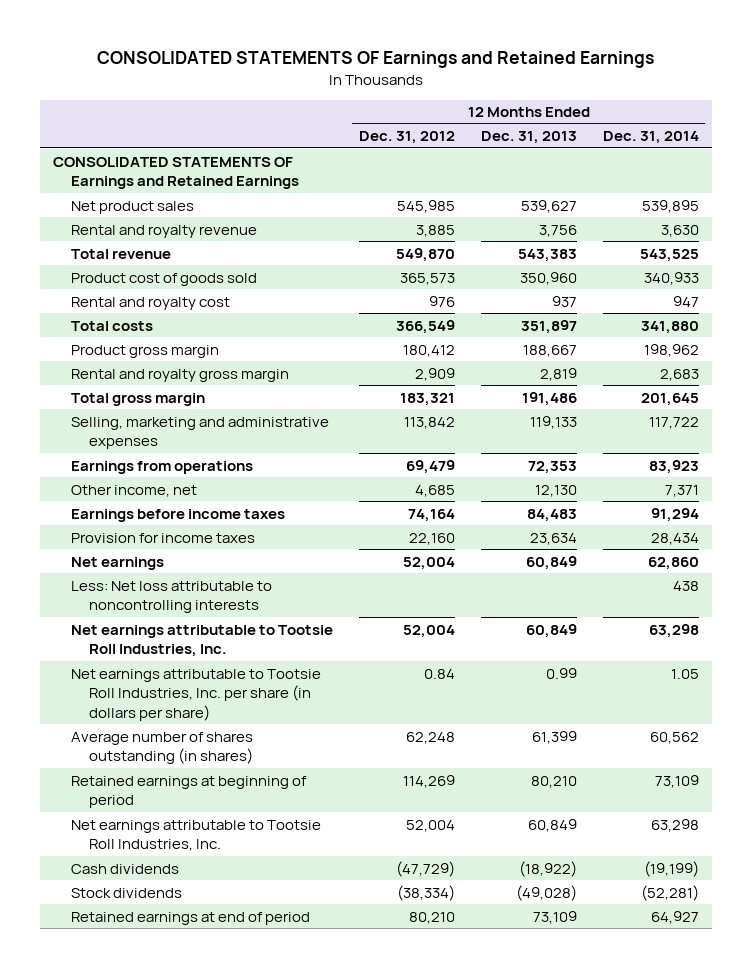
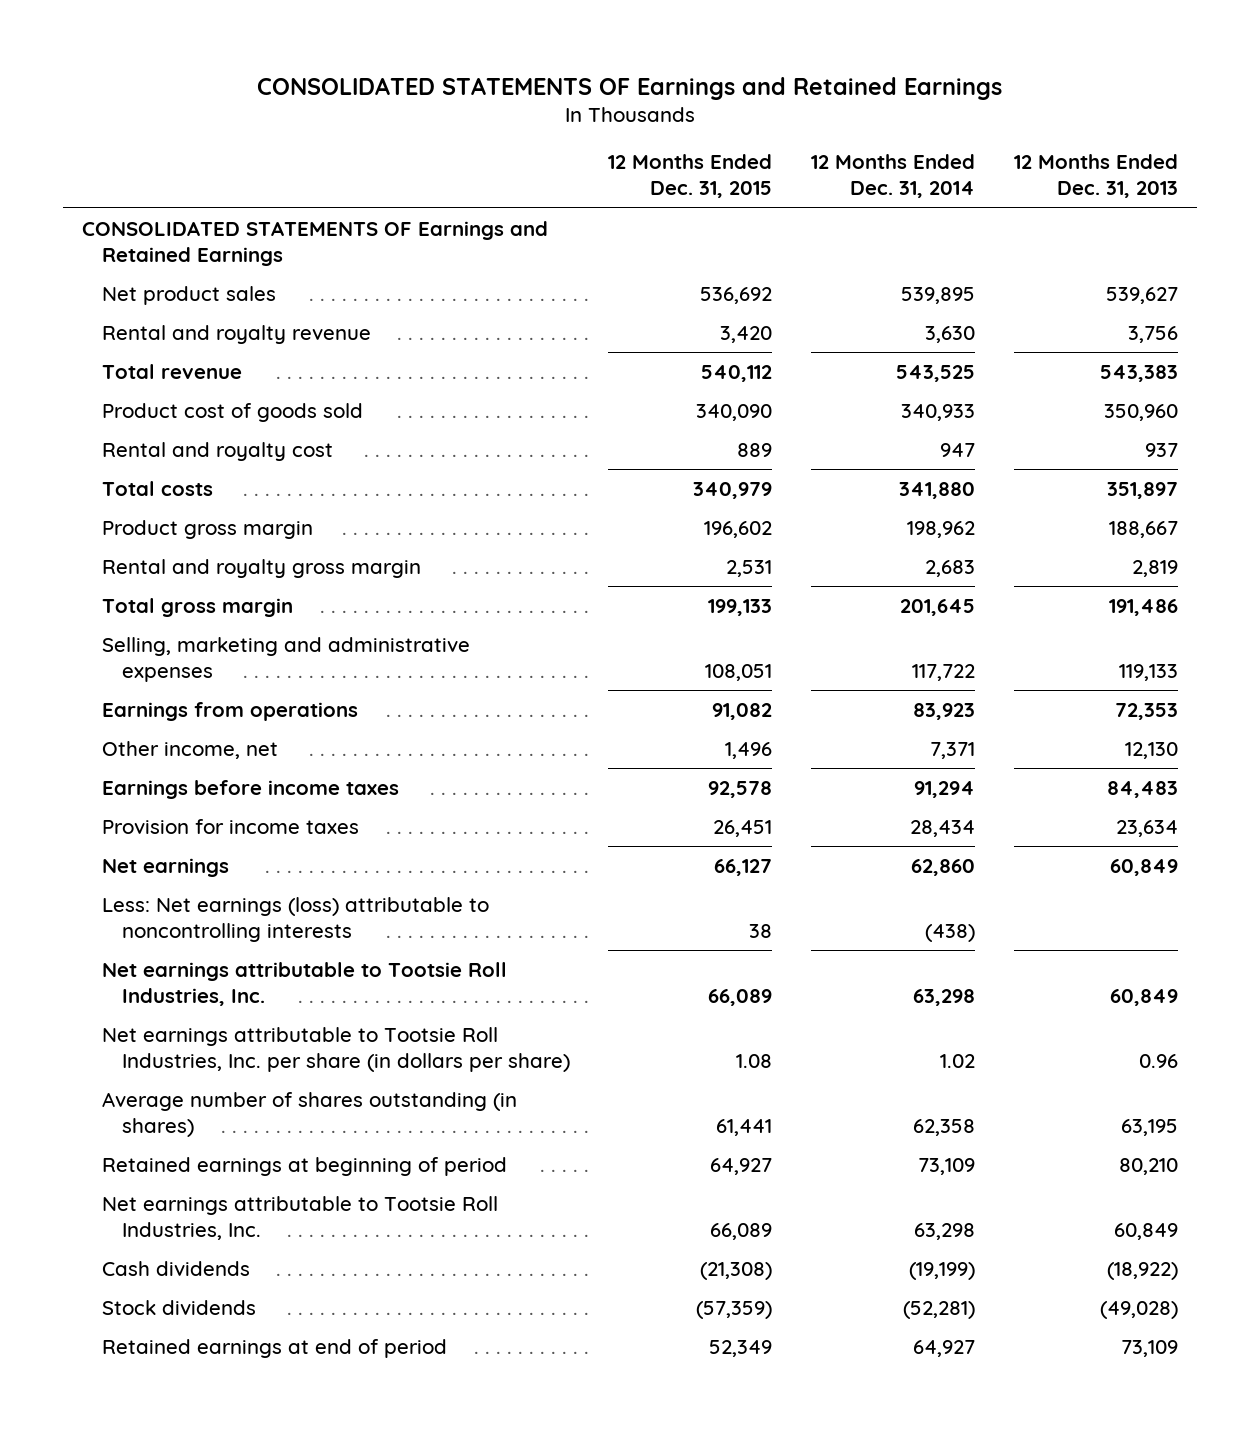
- | 12 Months Ended Dec. 31, 2012 | 12 Months Ended Dec. 31, 2013 | 12 Months Ended Dec. 31, 2014
+ | 12 Months Ended Dec. 31, 2015 | 12 Months Ended Dec. 31, 2014 | 12 Months Ended Dec. 31, 2013
- Less: Net loss attributable to noncontrolling interests | | | 438
+ Less: Net earnings (loss) attributable to noncontrolling interests | 38 | (438) |
- Net earnings attributable to Tootsie Roll Industries, Inc. per share (in dollars per share) | 0.84 | 0.99 | 1.05
- Average number of shares outstanding (in shares) | 62,248 | 61,399 | 60,562
+ Net earnings attributable to Tootsie Roll Industries, Inc. per share (in dollars per share) | 1.08 | 1.02 | 0.96
+ Average number of shares outstanding (in shares) | 61,441 | 62,358 | 63,195

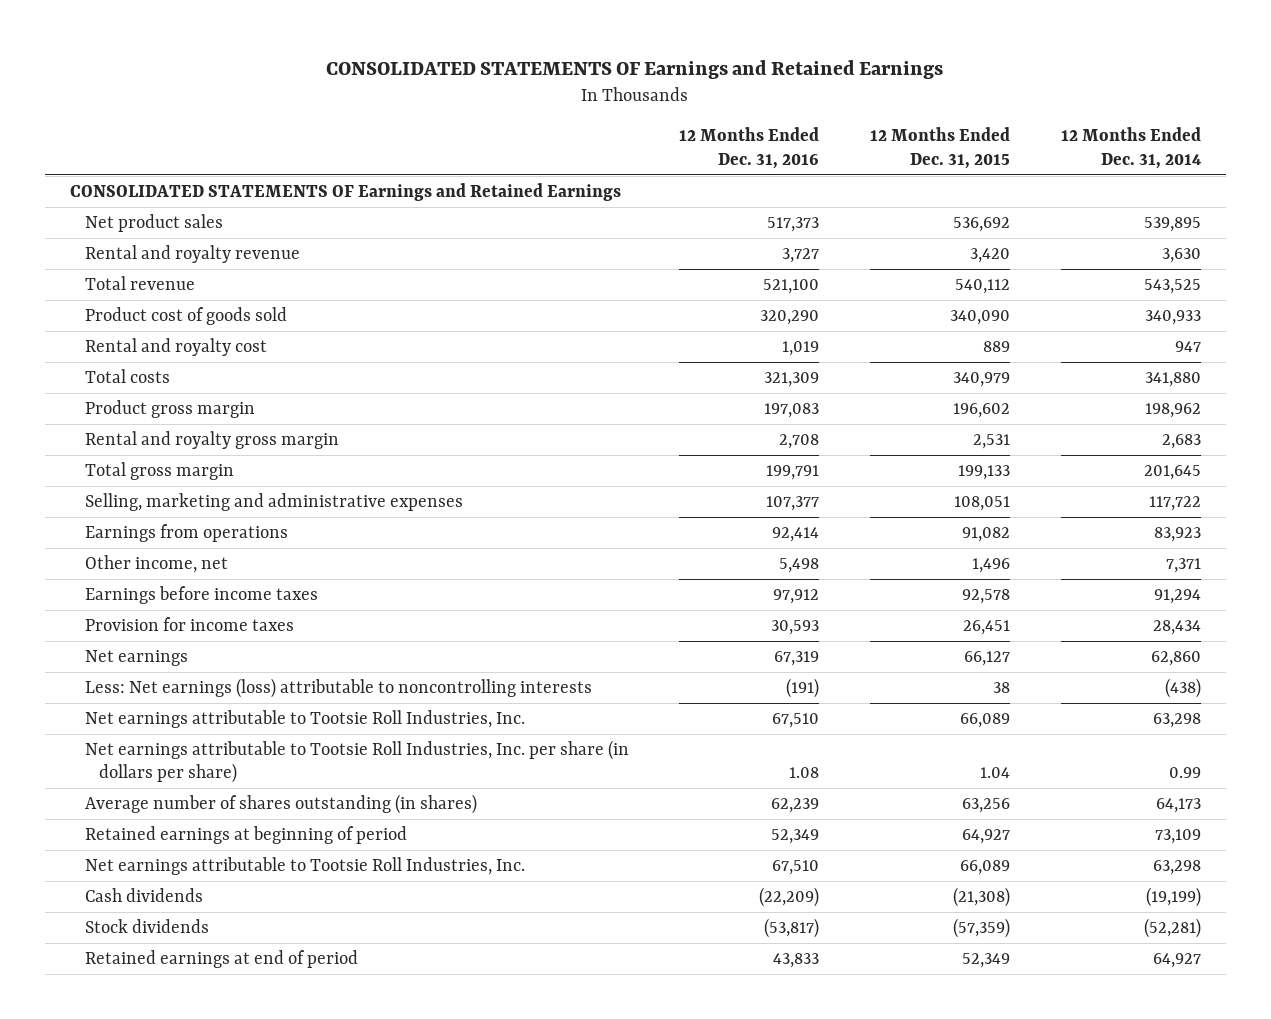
- | 12 Months Ended Dec. 31, 2015 | 12 Months Ended Dec. 31, 2014 | 12 Months Ended Dec. 31, 2013
+ | 12 Months Ended Dec. 31, 2016 | 12 Months Ended Dec. 31, 2015 | 12 Months Ended Dec. 31, 2014
- Net earnings attributable to Tootsie Roll Industries, Inc. per share (in dollars per share) | 1.08 | 1.02 | 0.96
- Average number of shares outstanding (in shares) | 61,441 | 62,358 | 63,195
+ Net earnings attributable to Tootsie Roll Industries, Inc. per share (in dollars per share) | 1.08 | 1.04 | 0.99
+ Average number of shares outstanding (in shares) | 62,239 | 63,256 | 64,173

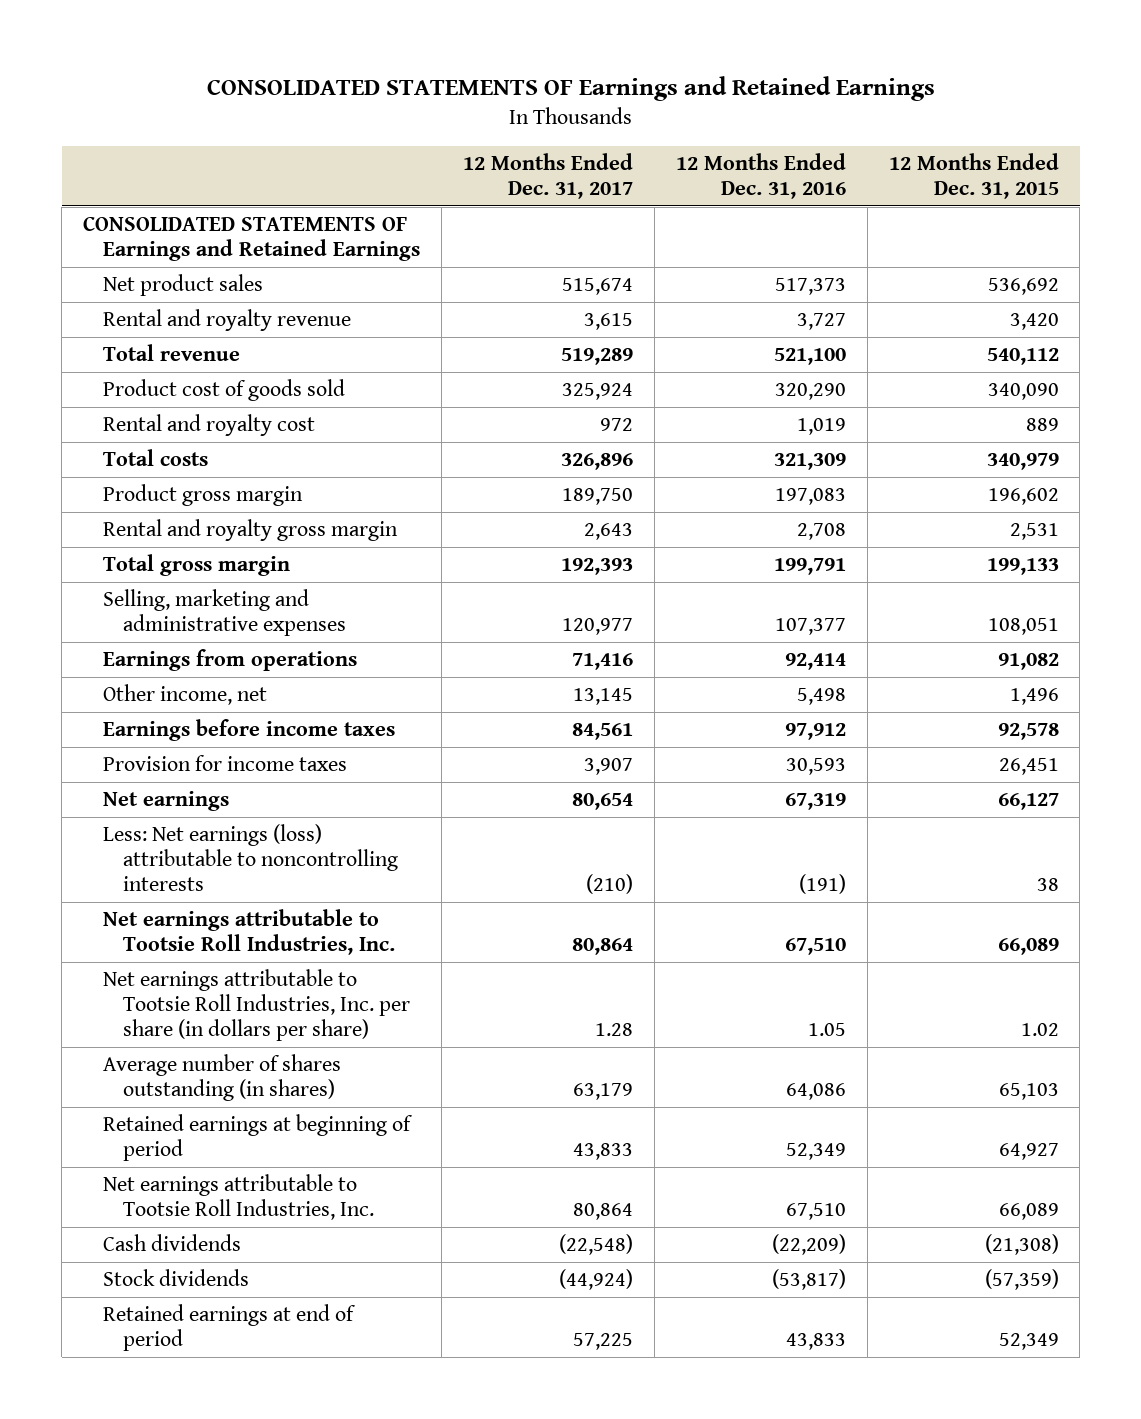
- | 12 Months Ended Dec. 31, 2016 | 12 Months Ended Dec. 31, 2015 | 12 Months Ended Dec. 31, 2014
+ | 12 Months Ended Dec. 31, 2017 | 12 Months Ended Dec. 31, 2016 | 12 Months Ended Dec. 31, 2015
- Net earnings attributable to Tootsie Roll Industries, Inc. per share (in dollars per share) | 1.08 | 1.04 | 0.99
- Average number of shares outstanding (in shares) | 62,239 | 63,256 | 64,173
+ Net earnings attributable to Tootsie Roll Industries, Inc. per share (in dollars per share) | 1.28 | 1.05 | 1.02
+ Average number of shares outstanding (in shares) | 63,179 | 64,086 | 65,103

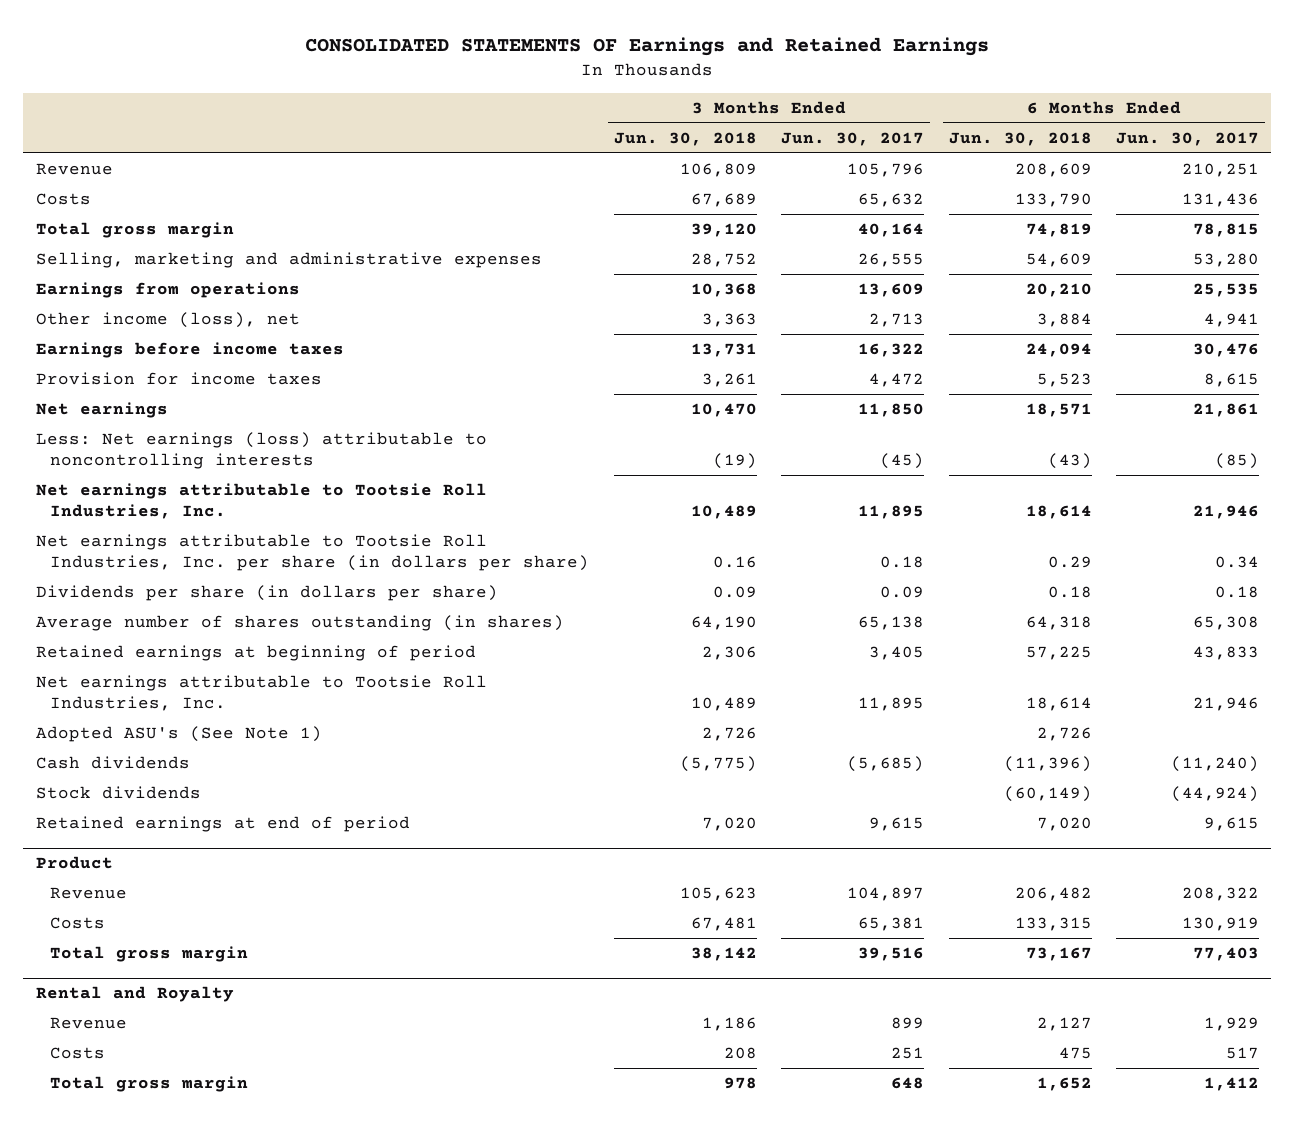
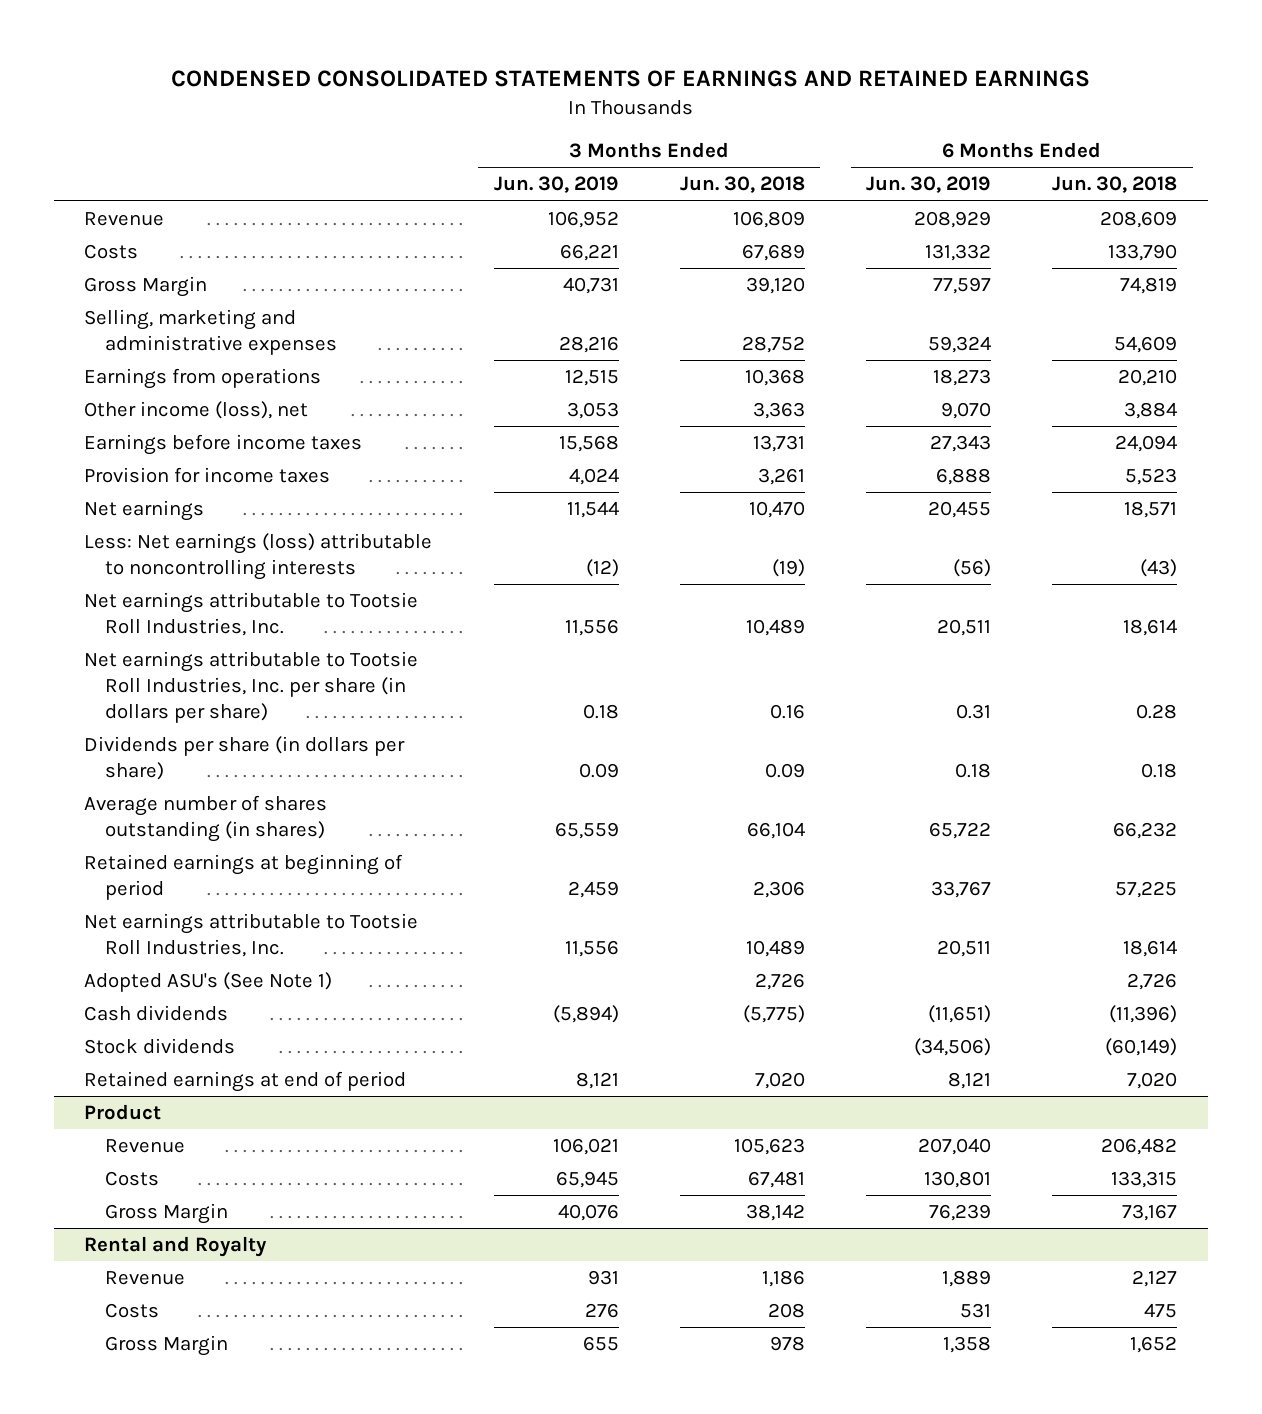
- CONSOLIDATED STATEMENTS OF Earnings and Retained Earnings
+ CONDENSED CONSOLIDATED STATEMENTS OF EARNINGS AND RETAINED EARNINGS
- | 3 Months Ended Jun. 30, 2018 | 3 Months Ended Jun. 30, 2017 | 6 Months Ended Jun. 30, 2018 | 6 Months Ended Jun. 30, 2017
+ | 3 Months Ended Jun. 30, 2019 | 3 Months Ended Jun. 30, 2018 | 6 Months Ended Jun. 30, 2019 | 6 Months Ended Jun. 30, 2018
- Total gross margin | 39,120 | 40,164 | 74,819 | 78,815
+ Gross Margin | 40,731 | 39,120 | 77,597 | 74,819
- Net earnings attributable to Tootsie Roll Industries, Inc. per share (in dollars per share) | 0.16 | 0.18 | 0.29 | 0.34
+ Net earnings attributable to Tootsie Roll Industries, Inc. per share (in dollars per share) | 0.18 | 0.16 | 0.31 | 0.28
- Average number of shares outstanding (in shares) | 64,190 | 65,138 | 64,318 | 65,308
+ Average number of shares outstanding (in shares) | 65,559 | 66,104 | 65,722 | 66,232
@ Product
- Total gross margin | 38,142 | 39,516 | 73,167 | 77,403
+ Gross Margin | 40,076 | 38,142 | 76,239 | 73,167
@ Rental and Royalty
- Total gross margin | 978 | 648 | 1,652 | 1,412
+ Gross Margin | 655 | 978 | 1,358 | 1,652

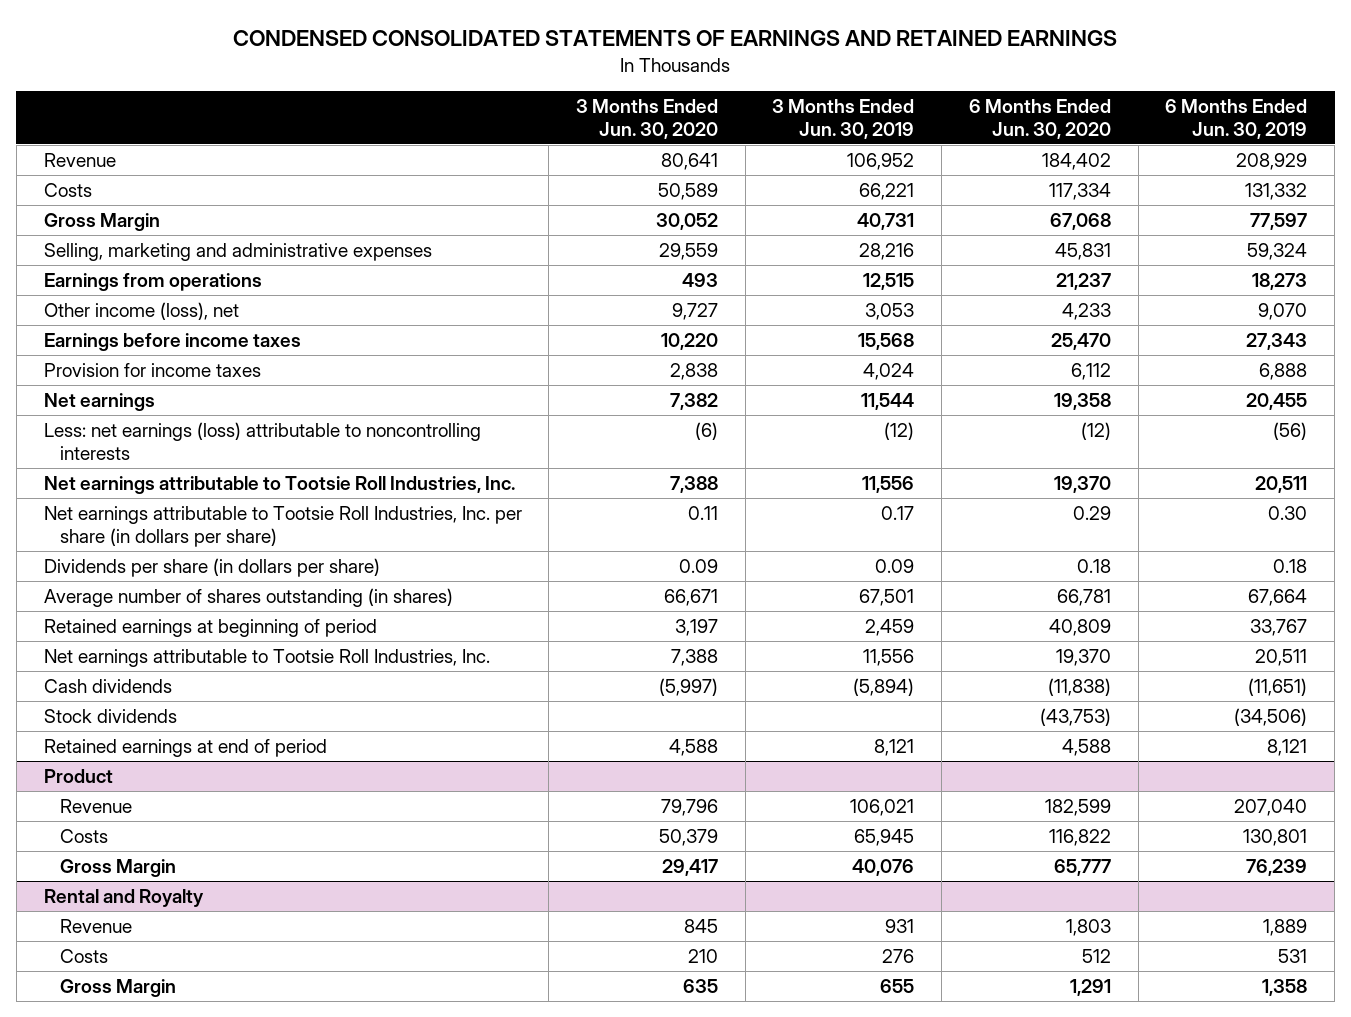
- | 3 Months Ended Jun. 30, 2019 | 3 Months Ended Jun. 30, 2018 | 6 Months Ended Jun. 30, 2019 | 6 Months Ended Jun. 30, 2018
+ | 3 Months Ended Jun. 30, 2020 | 3 Months Ended Jun. 30, 2019 | 6 Months Ended Jun. 30, 2020 | 6 Months Ended Jun. 30, 2019
- Less: Net earnings (loss) attributable to noncontrolling interests | (12) | (19) | (56) | (43)
+ Less: net earnings (loss) attributable to noncontrolling interests | (6) | (12) | (12) | (56)
- Net earnings attributable to Tootsie Roll Industries, Inc. per share (in dollars per share) | 0.18 | 0.16 | 0.31 | 0.28
+ Net earnings attributable to Tootsie Roll Industries, Inc. per share (in dollars per share) | 0.11 | 0.17 | 0.29 | 0.30
- Average number of shares outstanding (in shares) | 65,559 | 66,104 | 65,722 | 66,232
+ Average number of shares outstanding (in shares) | 66,671 | 67,501 | 66,781 | 67,664
- Adopted ASU's (See Note 1) | | 2,726 | | 2,726

